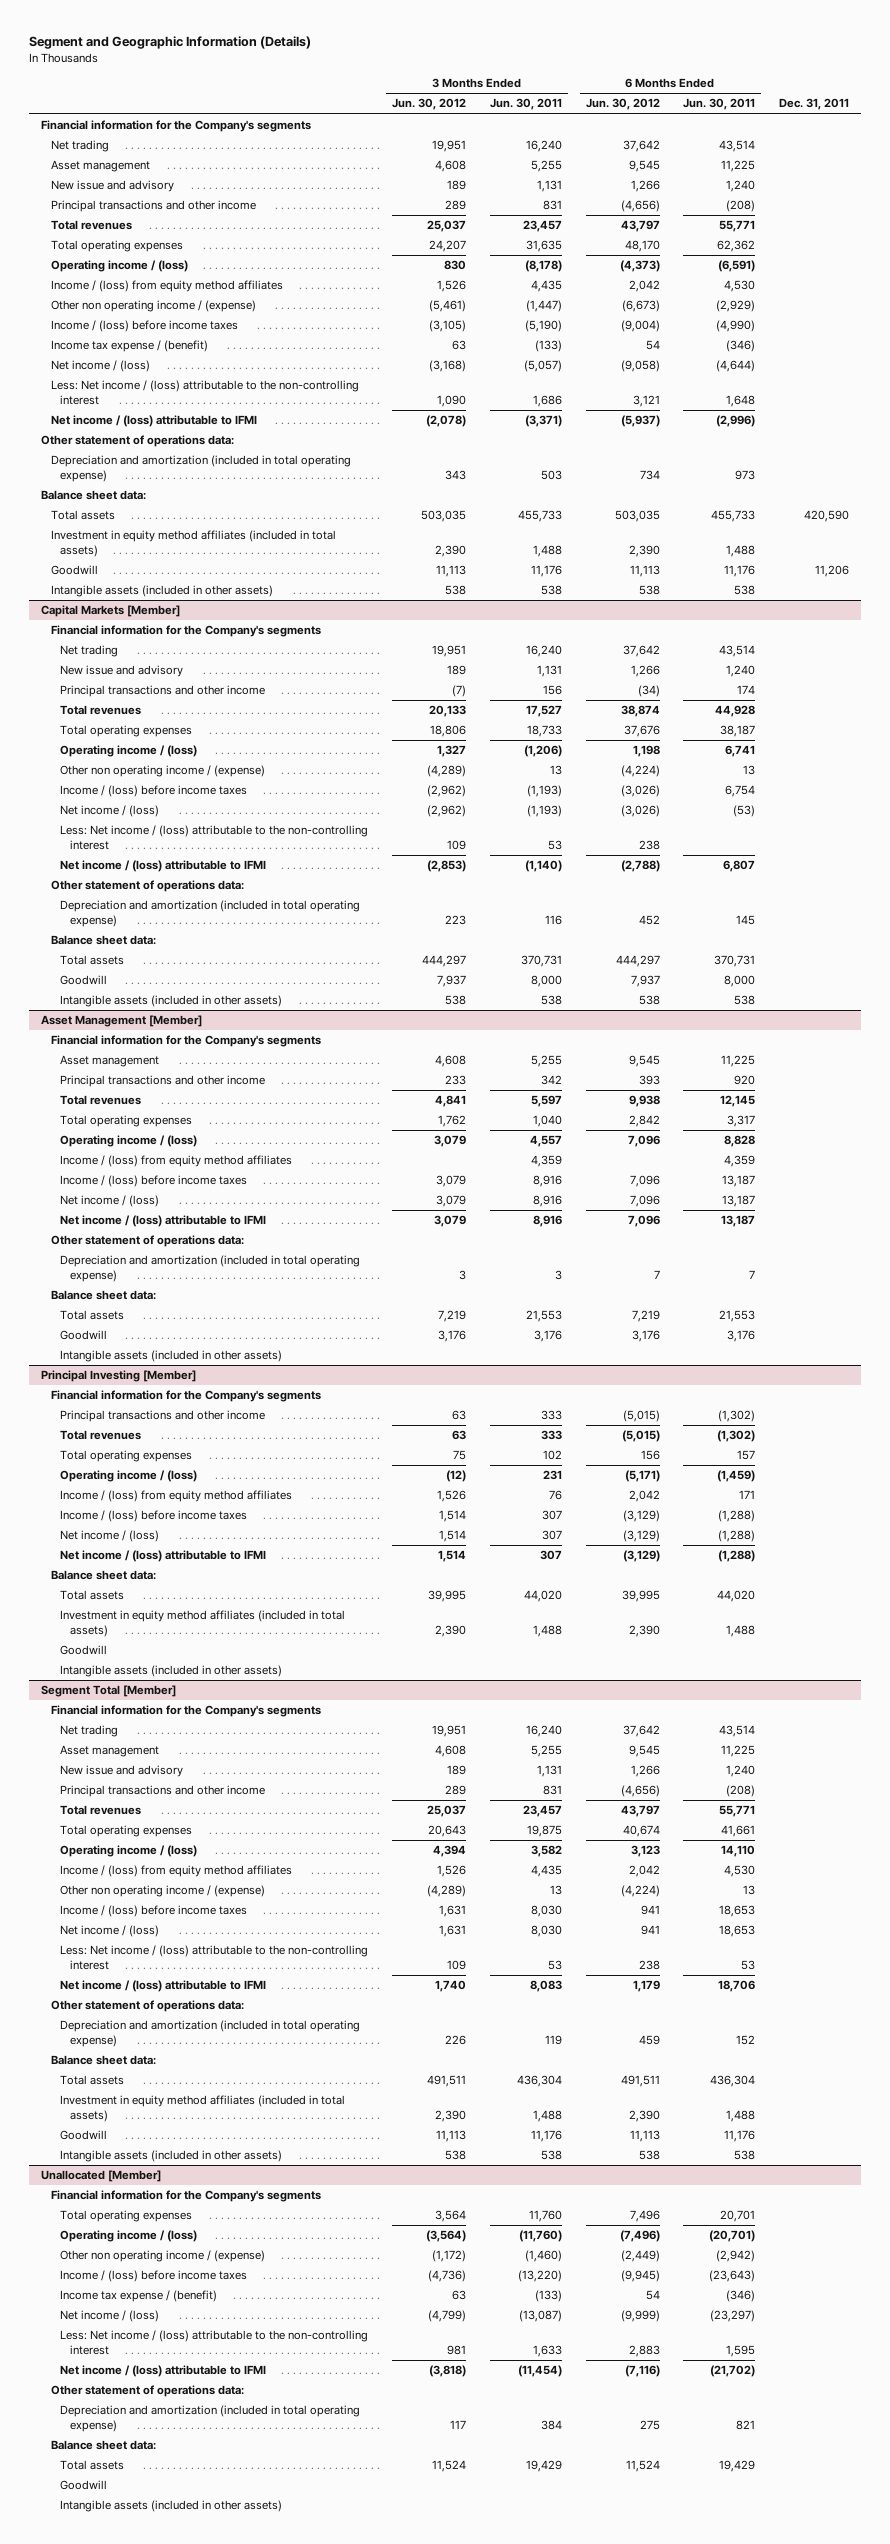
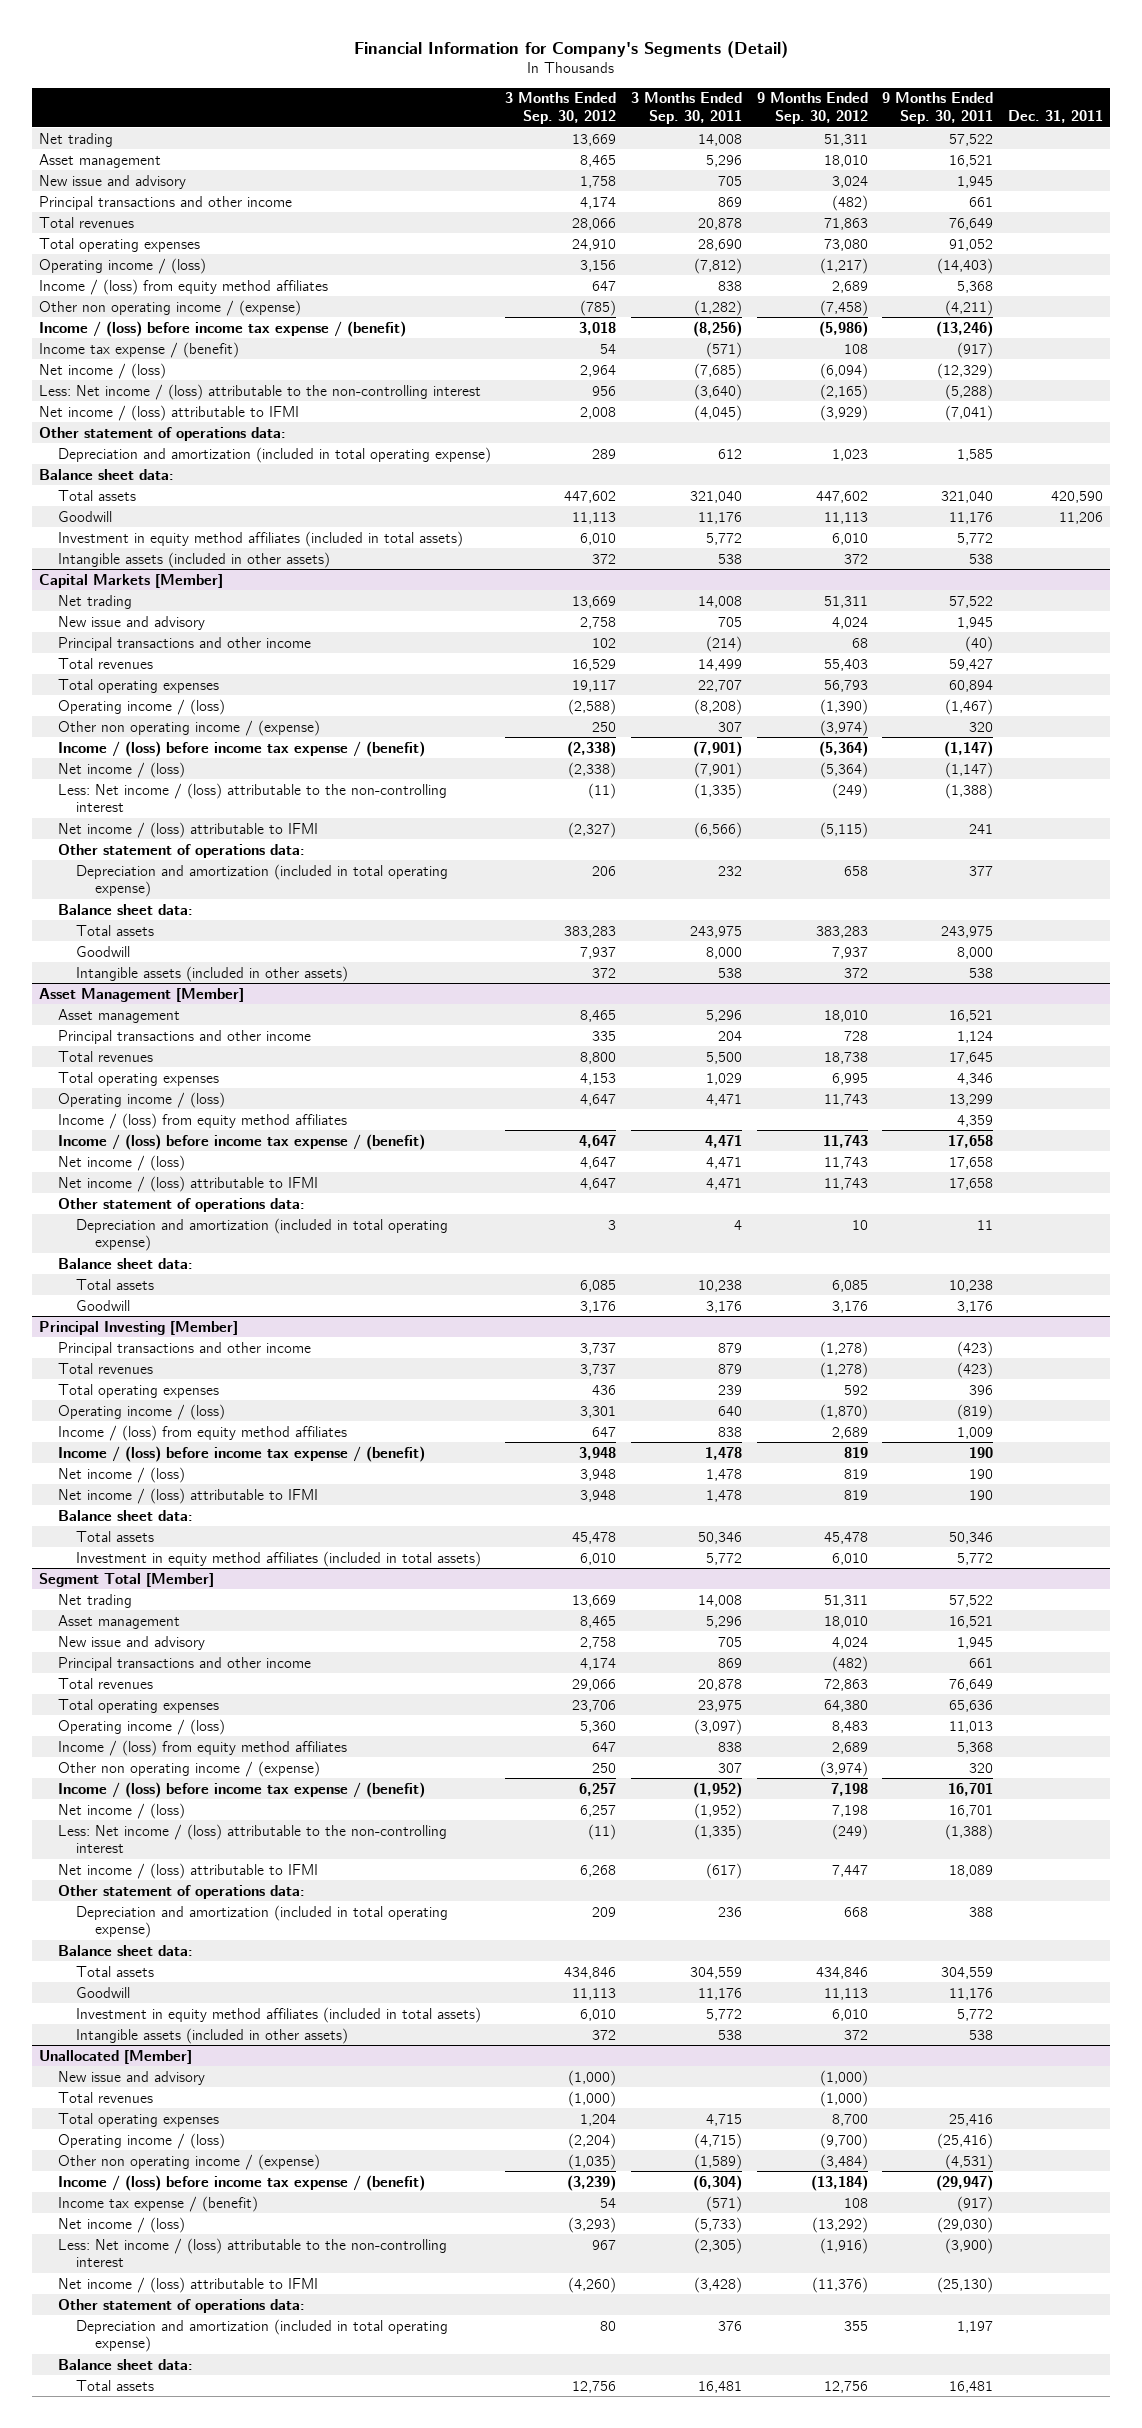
- Segment and Geographic Information (Details)
+ Financial Information for Company's Segments (Detail)
- | 3 Months Ended Jun. 30, 2012 | 3 Months Ended Jun. 30, 2011 | 6 Months Ended Jun. 30, 2012 | 6 Months Ended Jun. 30, 2011 | Dec. 31, 2011
+ | 3 Months Ended Sep. 30, 2012 | 3 Months Ended Sep. 30, 2011 | 9 Months Ended Sep. 30, 2012 | 9 Months Ended Sep. 30, 2011 | Dec. 31, 2011
- Financial information for the Company's segments
- Income / (loss) before income taxes | (3,105) | (5,190) | (9,004) | (4,990) |
+ Income / (loss) before income tax expense / (benefit) | 3,018 | (8,256) | (5,986) | (13,246) |
moved down: Investment in equity method affiliates (included in total assets) | 6,010 | 5,772 | 6,010 | 5,772 |
@ Capital Markets [Member]
- Financial information for the Company's segments
- Income / (loss) before income taxes | (2,962) | (1,193) | (3,026) | 6,754 |
+ Income / (loss) before income tax expense / (benefit) | (2,338) | (7,901) | (5,364) | (1,147) |
@ Asset Management [Member]
- Financial information for the Company's segments
- Income / (loss) before income taxes | 3,079 | 8,916 | 7,096 | 13,187 |
+ Income / (loss) before income tax expense / (benefit) | 4,647 | 4,471 | 11,743 | 17,658 |
- Intangible assets (included in other assets)
@ Principal Investing [Member]
- Financial information for the Company's segments
- Income / (loss) before income taxes | 1,514 | 307 | (3,129) | (1,288) |
+ Income / (loss) before income tax expense / (benefit) | 3,948 | 1,478 | 819 | 190 |
- Goodwill
- Intangible assets (included in other assets)
@ Segment Total [Member]
- Financial information for the Company's segments
- Income / (loss) before income taxes | 1,631 | 8,030 | 941 | 18,653 |
+ Income / (loss) before income tax expense / (benefit) | 6,257 | (1,952) | 7,198 | 16,701 |
moved down: Investment in equity method affiliates (included in total assets) | 6,010 | 5,772 | 6,010 | 5,772 |
@ Unallocated [Member]
- Financial information for the Company's segments
+ New issue and advisory | (1,000) | | (1,000) | |
+ Total revenues | (1,000) | | (1,000) | |
- Income / (loss) before income taxes | (4,736) | (13,220) | (9,945) | (23,643) |
+ Income / (loss) before income tax expense / (benefit) | (3,239) | (6,304) | (13,184) | (29,947) |
- Goodwill
- Intangible assets (included in other assets)

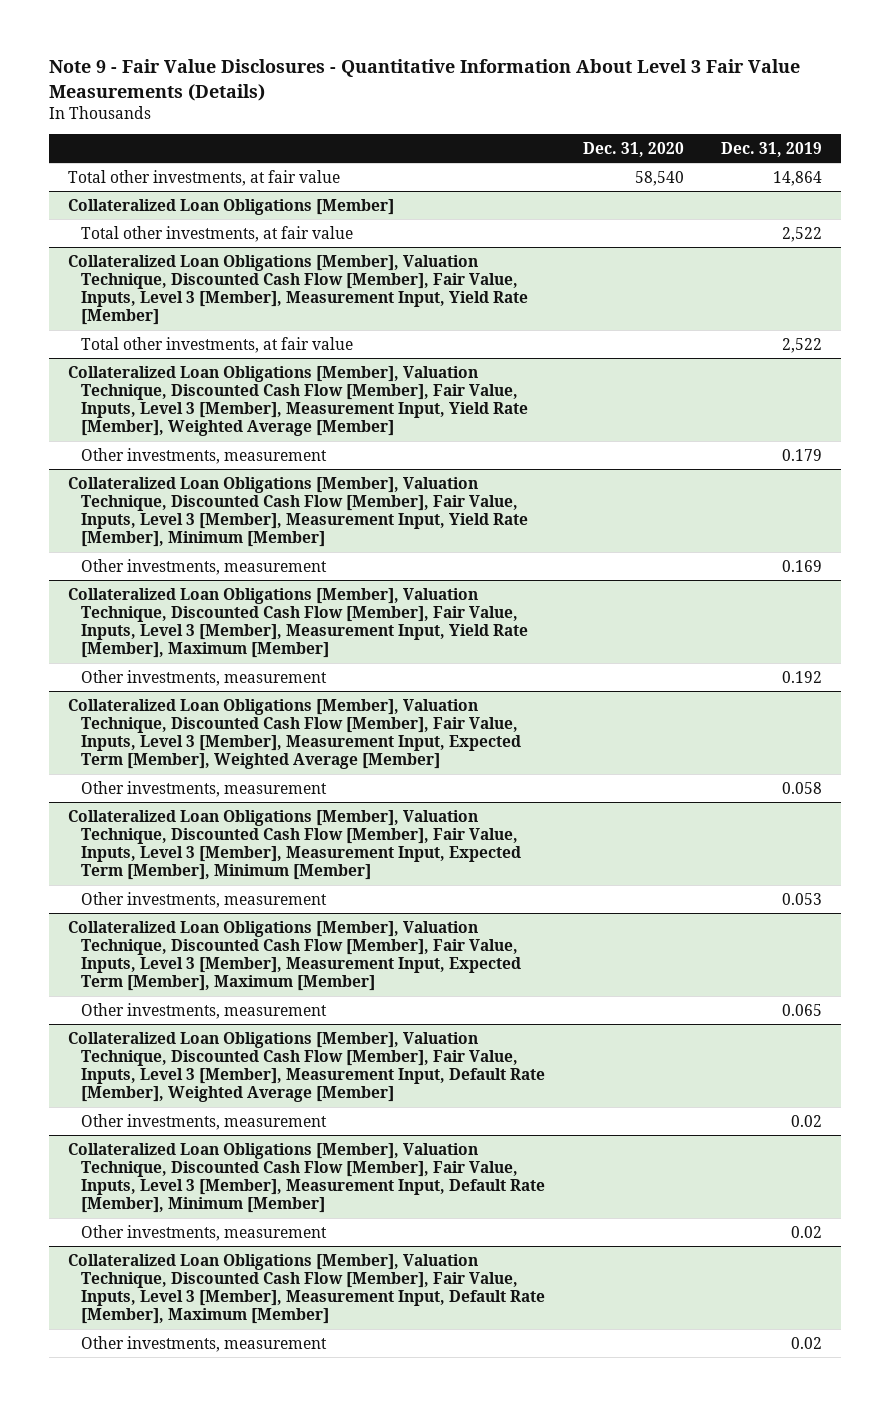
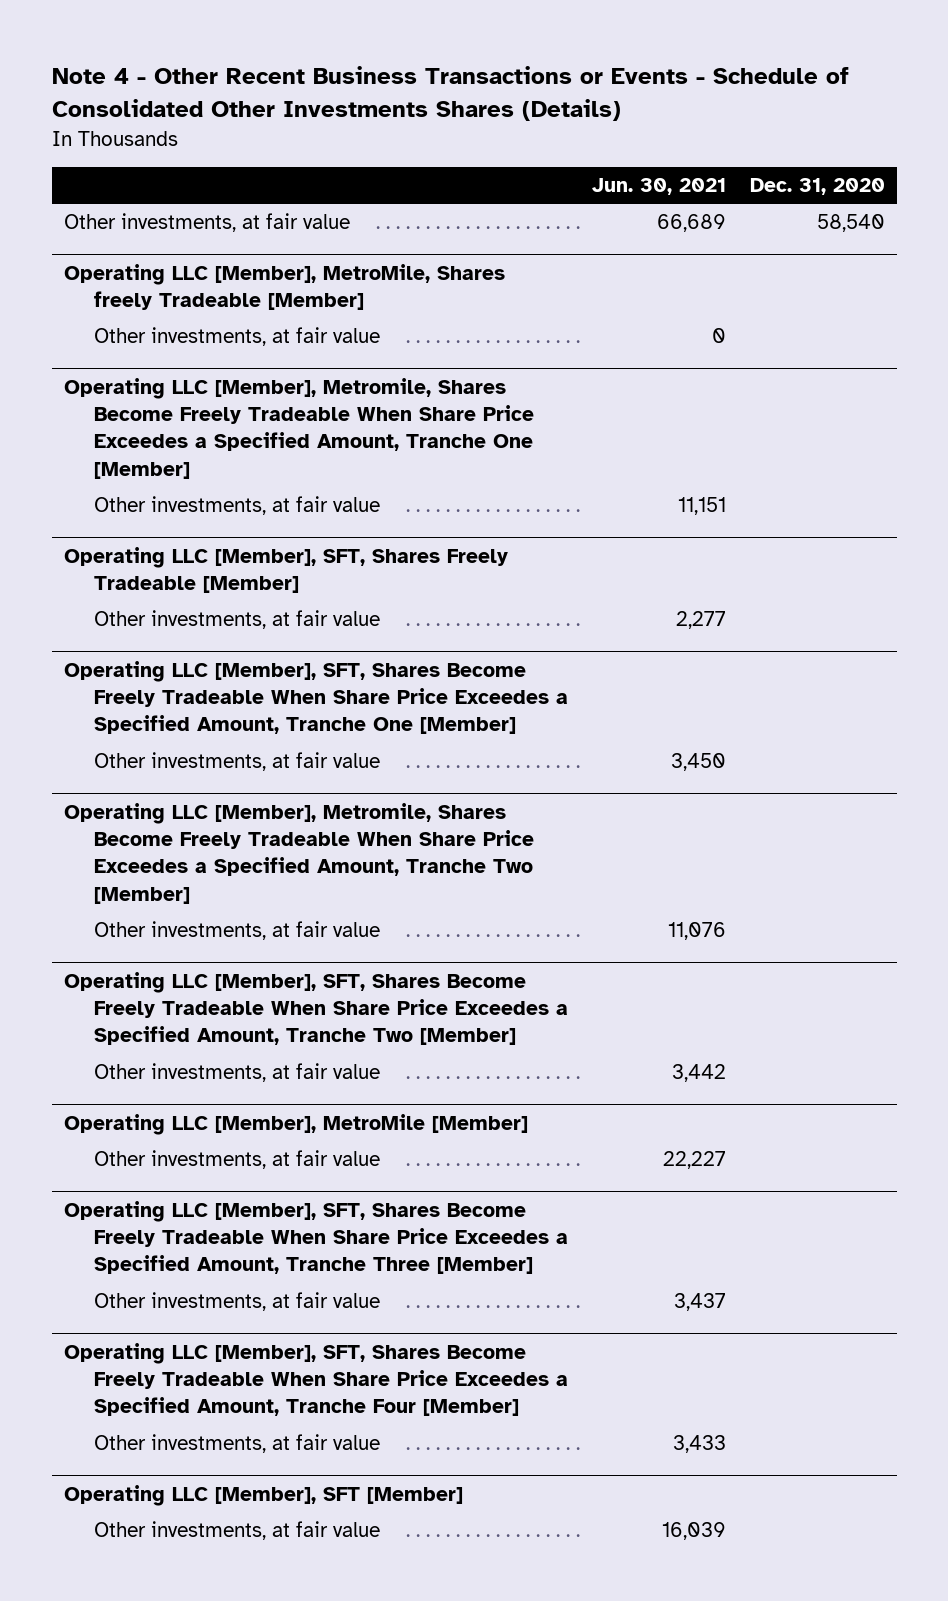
- Note 9 - Fair Value Disclosures - Quantitative Information About Level 3 Fair Value Measurements (Details)
+ Note 4 - Other Recent Business Transactions or Events - Schedule of Consolidated Other Investments Shares (Details)
- | Dec. 31, 2020 | Dec. 31, 2019
+ | Jun. 30, 2021 | Dec. 31, 2020
- Total other investments, at fair value | 58,540 | 14,864
- Collateralized Loan Obligations [Member]
- Total other investments, at fair value | | 2,522
- Collateralized Loan Obligations [Member], Valuation Technique, Discounted Cash Flow [Member], Fair Value, Inputs, Level 3 [Member], Measurement Input, Yield Rate [Member]
- Total other investments, at fair value | | 2,522
- Collateralized Loan Obligations [Member], Valuation Technique, Discounted Cash Flow [Member], Fair Value, Inputs, Level 3 [Member], Measurement Input, Yield Rate [Member], Weighted Average [Member]
- Other investments, measurement | | 0.179
- Collateralized Loan Obligations [Member], Valuation Technique, Discounted Cash Flow [Member], Fair Value, Inputs, Level 3 [Member], Measurement Input, Yield Rate [Member], Minimum [Member]
- Other investments, measurement | | 0.169
- Collateralized Loan Obligations [Member], Valuation Technique, Discounted Cash Flow [Member], Fair Value, Inputs, Level 3 [Member], Measurement Input, Yield Rate [Member], Maximum [Member]
- Other investments, measurement | | 0.192
- Collateralized Loan Obligations [Member], Valuation Technique, Discounted Cash Flow [Member], Fair Value, Inputs, Level 3 [Member], Measurement Input, Expected Term [Member], Weighted Average [Member]
- Other investments, measurement | | 0.058
- Collateralized Loan Obligations [Member], Valuation Technique, Discounted Cash Flow [Member], Fair Value, Inputs, Level 3 [Member], Measurement Input, Expected Term [Member], Minimum [Member]
- Other investments, measurement | | 0.053
- Collateralized Loan Obligations [Member], Valuation Technique, Discounted Cash Flow [Member], Fair Value, Inputs, Level 3 [Member], Measurement Input, Expected Term [Member], Maximum [Member]
- Other investments, measurement | | 0.065
- Collateralized Loan Obligations [Member], Valuation Technique, Discounted Cash Flow [Member], Fair Value, Inputs, Level 3 [Member], Measurement Input, Default Rate [Member], Weighted Average [Member]
- Other investments, measurement | | 0.02
- Collateralized Loan Obligations [Member], Valuation Technique, Discounted Cash Flow [Member], Fair Value, Inputs, Level 3 [Member], Measurement Input, Default Rate [Member], Minimum [Member]
- Other investments, measurement | | 0.02
- Collateralized Loan Obligations [Member], Valuation Technique, Discounted Cash Flow [Member], Fair Value, Inputs, Level 3 [Member], Measurement Input, Default Rate [Member], Maximum [Member]
- Other investments, measurement | | 0.02
+ Other investments, at fair value | 66,689 | 58,540
+ Operating LLC [Member], MetroMile, Shares freely Tradeable [Member]
+ Other investments, at fair value | 0 |
+ Operating LLC [Member], Metromile, Shares Become Freely Tradeable When Share Price Exceedes a Specified Amount, Tranche One [Member]
+ Other investments, at fair value | 11,151 |
+ Operating LLC [Member], SFT, Shares Freely Tradeable [Member]
+ Other investments, at fair value | 2,277 |
+ Operating LLC [Member], SFT, Shares Become Freely Tradeable When Share Price Exceedes a Specified Amount, Tranche One [Member]
+ Other investments, at fair value | 3,450 |
+ Operating LLC [Member], Metromile, Shares Become Freely Tradeable When Share Price Exceedes a Specified Amount, Tranche Two [Member]
+ Other investments, at fair value | 11,076 |
+ Operating LLC [Member], SFT, Shares Become Freely Tradeable When Share Price Exceedes a Specified Amount, Tranche Two [Member]
+ Other investments, at fair value | 3,442 |
+ Operating LLC [Member], MetroMile [Member]
+ Other investments, at fair value | 22,227 |
+ Operating LLC [Member], SFT, Shares Become Freely Tradeable When Share Price Exceedes a Specified Amount, Tranche Three [Member]
+ Other investments, at fair value | 3,437 |
+ Operating LLC [Member], SFT, Shares Become Freely Tradeable When Share Price Exceedes a Specified Amount, Tranche Four [Member]
+ Other investments, at fair value | 3,433 |
+ Operating LLC [Member], SFT [Member]
+ Other investments, at fair value | 16,039 |

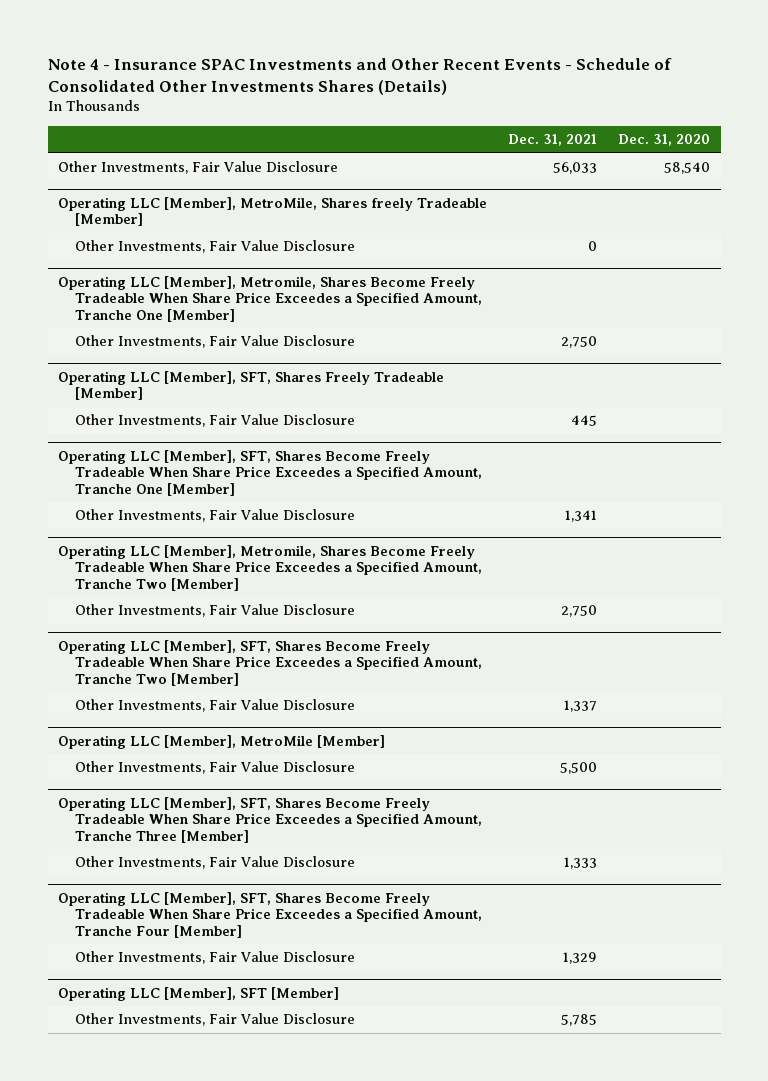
- Note 4 - Other Recent Business Transactions or Events - Schedule of Consolidated Other Investments Shares (Details)
+ Note 4 - Insurance SPAC Investments and Other Recent Events - Schedule of Consolidated Other Investments Shares (Details)
- | Jun. 30, 2021 | Dec. 31, 2020
+ | Dec. 31, 2021 | Dec. 31, 2020
- Other investments, at fair value | 66,689 | 58,540
+ Other Investments, Fair Value Disclosure | 56,033 | 58,540
@ Operating LLC [Member], MetroMile, Shares freely Tradeable [Member]
- Other investments, at fair value | 0 |
+ Other Investments, Fair Value Disclosure | 0 |
@ Operating LLC [Member], Metromile, Shares Become Freely Tradeable When Share Price Exceedes a Specified Amount, Tranche One [Member]
- Other investments, at fair value | 11,151 |
+ Other Investments, Fair Value Disclosure | 2,750 |
@ Operating LLC [Member], SFT, Shares Freely Tradeable [Member]
- Other investments, at fair value | 2,277 |
+ Other Investments, Fair Value Disclosure | 445 |
@ Operating LLC [Member], SFT, Shares Become Freely Tradeable When Share Price Exceedes a Specified Amount, Tranche One [Member]
- Other investments, at fair value | 3,450 |
+ Other Investments, Fair Value Disclosure | 1,341 |
@ Operating LLC [Member], Metromile, Shares Become Freely Tradeable When Share Price Exceedes a Specified Amount, Tranche Two [Member]
- Other investments, at fair value | 11,076 |
+ Other Investments, Fair Value Disclosure | 2,750 |
@ Operating LLC [Member], SFT, Shares Become Freely Tradeable When Share Price Exceedes a Specified Amount, Tranche Two [Member]
- Other investments, at fair value | 3,442 |
+ Other Investments, Fair Value Disclosure | 1,337 |
@ Operating LLC [Member], MetroMile [Member]
- Other investments, at fair value | 22,227 |
+ Other Investments, Fair Value Disclosure | 5,500 |
@ Operating LLC [Member], SFT, Shares Become Freely Tradeable When Share Price Exceedes a Specified Amount, Tranche Three [Member]
- Other investments, at fair value | 3,437 |
+ Other Investments, Fair Value Disclosure | 1,333 |
@ Operating LLC [Member], SFT, Shares Become Freely Tradeable When Share Price Exceedes a Specified Amount, Tranche Four [Member]
- Other investments, at fair value | 3,433 |
+ Other Investments, Fair Value Disclosure | 1,329 |
@ Operating LLC [Member], SFT [Member]
- Other investments, at fair value | 16,039 |
+ Other Investments, Fair Value Disclosure | 5,785 |

